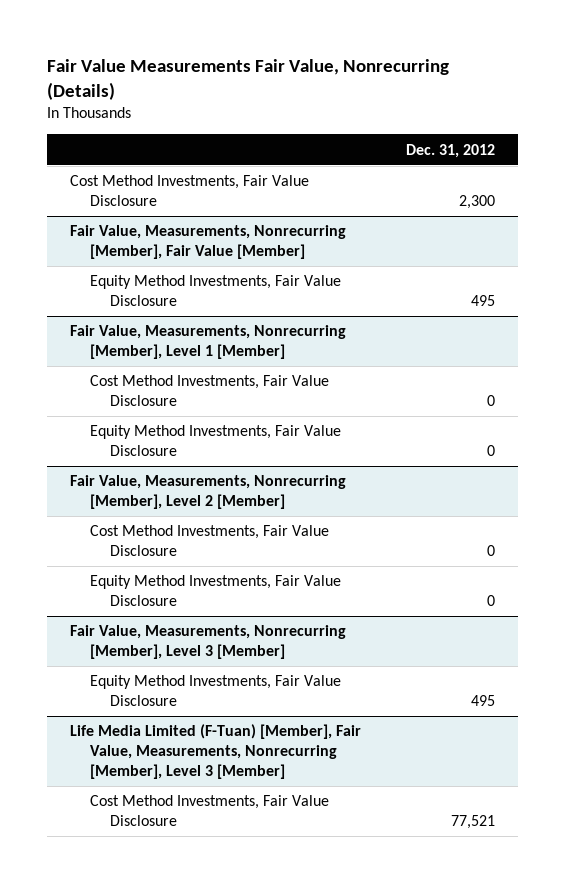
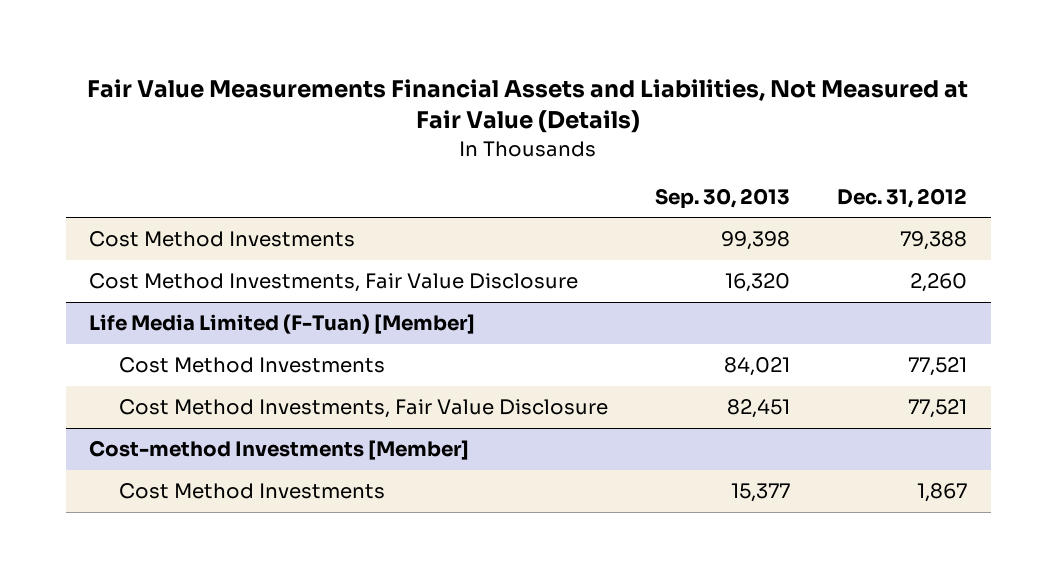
- Fair Value Measurements Fair Value, Nonrecurring (Details)
+ Fair Value Measurements Financial Assets and Liabilities, Not Measured at Fair Value (Details)
- | Dec. 31, 2012
+ | Sep. 30, 2013 | Dec. 31, 2012
- Cost Method Investments, Fair Value Disclosure | 2,300
- Fair Value, Measurements, Nonrecurring [Member], Fair Value [Member]
- Equity Method Investments, Fair Value Disclosure | 495
- Fair Value, Measurements, Nonrecurring [Member], Level 1 [Member]
- Cost Method Investments, Fair Value Disclosure | 0
- Equity Method Investments, Fair Value Disclosure | 0
- Fair Value, Measurements, Nonrecurring [Member], Level 2 [Member]
- Cost Method Investments, Fair Value Disclosure | 0
- Equity Method Investments, Fair Value Disclosure | 0
- Fair Value, Measurements, Nonrecurring [Member], Level 3 [Member]
- Equity Method Investments, Fair Value Disclosure | 495
- Life Media Limited (F-Tuan) [Member], Fair Value, Measurements, Nonrecurring [Member], Level 3 [Member]
+ Cost Method Investments | 99,398 | 79,388
+ Cost Method Investments, Fair Value Disclosure | 16,320 | 2,260
+ Life Media Limited (F-Tuan) [Member]
+ Cost Method Investments | 84,021 | 77,521
+ Cost-method Investments [Member]
+ Cost Method Investments | 15,377 | 1,867

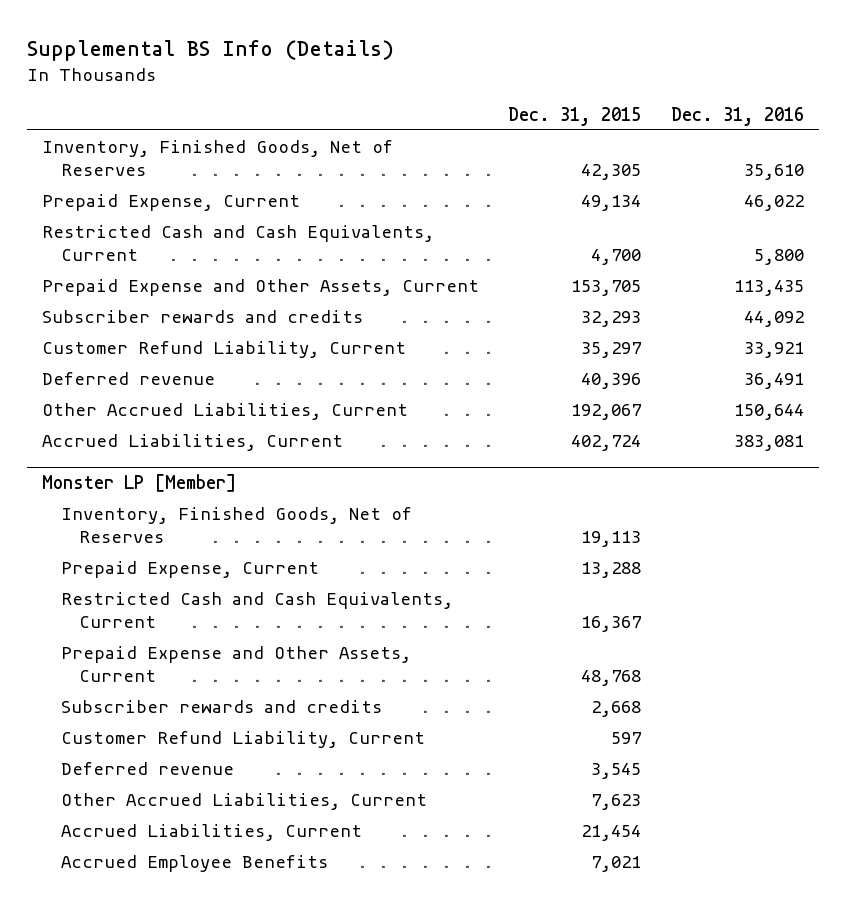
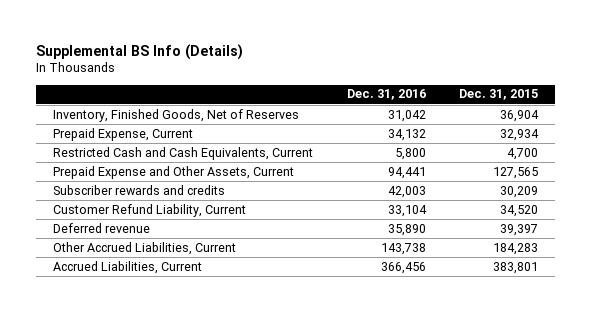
- | Dec. 31, 2015 | Dec. 31, 2016
+ | Dec. 31, 2016 | Dec. 31, 2015
- Inventory, Finished Goods, Net of Reserves | 42,305 | 35,610
- Prepaid Expense, Current | 49,134 | 46,022
+ Inventory, Finished Goods, Net of Reserves | 31,042 | 36,904
+ Prepaid Expense, Current | 34,132 | 32,934
- Prepaid Expense and Other Assets, Current | 153,705 | 113,435
- Subscriber rewards and credits | 32,293 | 44,092
- Customer Refund Liability, Current | 35,297 | 33,921
- Deferred revenue | 40,396 | 36,491
- Other Accrued Liabilities, Current | 192,067 | 150,644
- Accrued Liabilities, Current | 402,724 | 383,081
- Monster LP [Member]
- Inventory, Finished Goods, Net of Reserves | 19,113 |
- Prepaid Expense, Current | 13,288 |
- Restricted Cash and Cash Equivalents, Current | 16,367 |
- Prepaid Expense and Other Assets, Current | 48,768 |
- Subscriber rewards and credits | 2,668 |
- Customer Refund Liability, Current | 597 |
- Deferred revenue | 3,545 |
- Other Accrued Liabilities, Current | 7,623 |
- Accrued Liabilities, Current | 21,454 |
- Accrued Employee Benefits | 7,021 |
+ Prepaid Expense and Other Assets, Current | 94,441 | 127,565
+ Subscriber rewards and credits | 42,003 | 30,209
+ Customer Refund Liability, Current | 33,104 | 34,520
+ Deferred revenue | 35,890 | 39,397
+ Other Accrued Liabilities, Current | 143,738 | 184,283
+ Accrued Liabilities, Current | 366,456 | 383,801

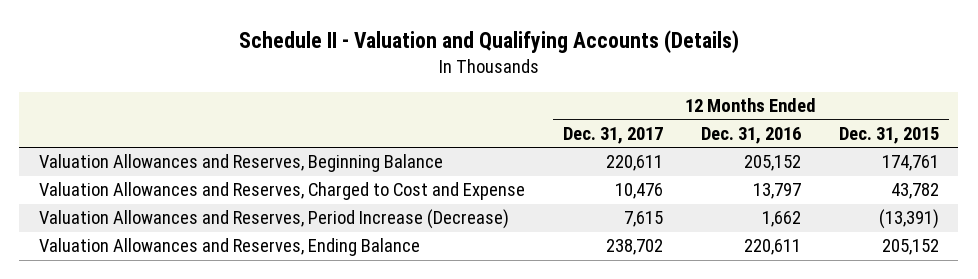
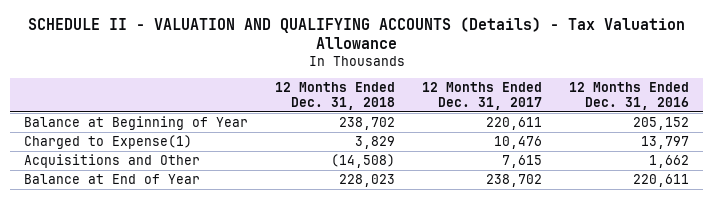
- Schedule II - Valuation and Qualifying Accounts (Details)
+ SCHEDULE II - VALUATION AND QUALIFYING ACCOUNTS (Details) - Tax Valuation Allowance
- | 12 Months Ended Dec. 31, 2017 | 12 Months Ended Dec. 31, 2016 | 12 Months Ended Dec. 31, 2015
+ | 12 Months Ended Dec. 31, 2018 | 12 Months Ended Dec. 31, 2017 | 12 Months Ended Dec. 31, 2016
- Valuation Allowances and Reserves, Beginning Balance | 220,611 | 205,152 | 174,761
- Valuation Allowances and Reserves, Charged to Cost and Expense | 10,476 | 13,797 | 43,782
- Valuation Allowances and Reserves, Period Increase (Decrease) | 7,615 | 1,662 | (13,391)
- Valuation Allowances and Reserves, Ending Balance | 238,702 | 220,611 | 205,152
+ Balance at Beginning of Year | 238,702 | 220,611 | 205,152
+ Charged to Expense(1) | 3,829 | 10,476 | 13,797
+ Acquisitions and Other | (14,508) | 7,615 | 1,662
+ Balance at End of Year | 228,023 | 238,702 | 220,611

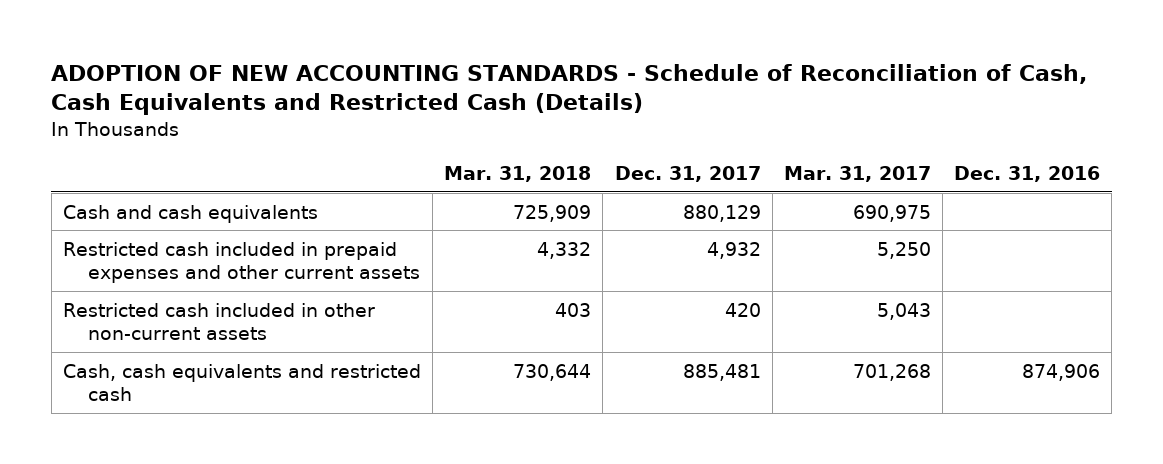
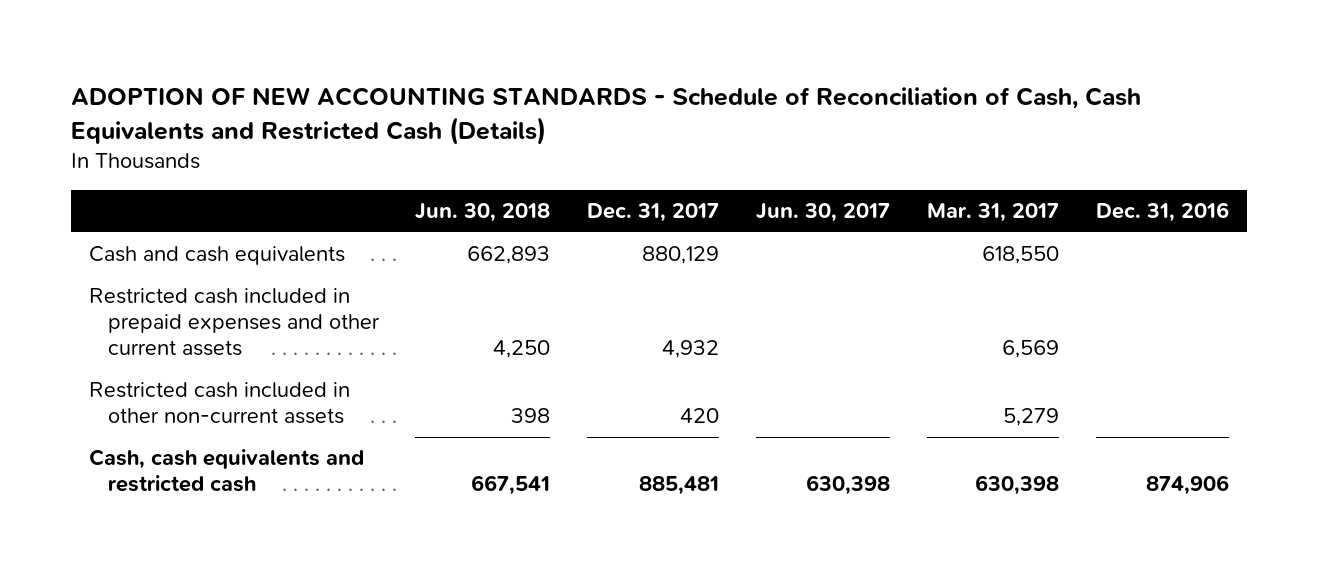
- | Mar. 31, 2018 | Dec. 31, 2017 | Mar. 31, 2017 | Dec. 31, 2016
+ | Jun. 30, 2018 | Dec. 31, 2017 | Jun. 30, 2017 | Mar. 31, 2017 | Dec. 31, 2016
- Cash and cash equivalents | 725,909 | 880,129 | 690,975 |
- Restricted cash included in prepaid expenses and other current assets | 4,332 | 4,932 | 5,250 |
- Restricted cash included in other non-current assets | 403 | 420 | 5,043 |
- Cash, cash equivalents and restricted cash | 730,644 | 885,481 | 701,268 | 874,906
+ Cash and cash equivalents | 662,893 | 880,129 | | 618,550 |
+ Restricted cash included in prepaid expenses and other current assets | 4,250 | 4,932 | | 6,569 |
+ Restricted cash included in other non-current assets | 398 | 420 | | 5,279 |
+ Cash, cash equivalents and restricted cash | 667,541 | 885,481 | 630,398 | 630,398 | 874,906

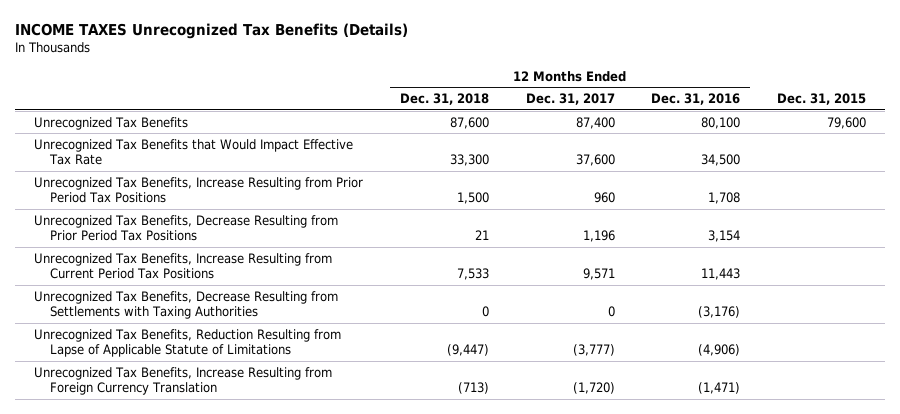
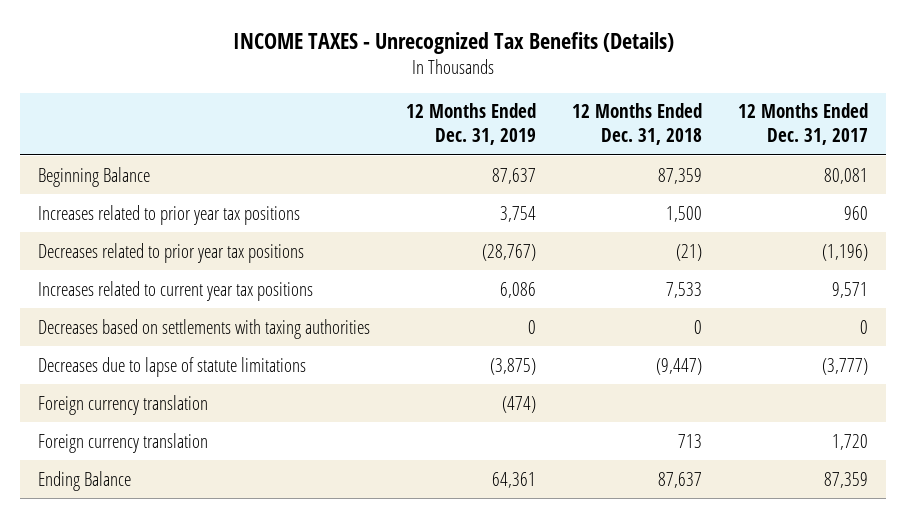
- INCOME TAXES Unrecognized Tax Benefits (Details)
+ INCOME TAXES - Unrecognized Tax Benefits (Details)
- | 12 Months Ended Dec. 31, 2018 | 12 Months Ended Dec. 31, 2017 | 12 Months Ended Dec. 31, 2016 | Dec. 31, 2015
+ | 12 Months Ended Dec. 31, 2019 | 12 Months Ended Dec. 31, 2018 | 12 Months Ended Dec. 31, 2017
- Unrecognized Tax Benefits | 87,600 | 87,400 | 80,100 | 79,600
- Unrecognized Tax Benefits that Would Impact Effective Tax Rate | 33,300 | 37,600 | 34,500 |
- Unrecognized Tax Benefits, Increase Resulting from Prior Period Tax Positions | 1,500 | 960 | 1,708 |
- Unrecognized Tax Benefits, Decrease Resulting from Prior Period Tax Positions | 21 | 1,196 | 3,154 |
- Unrecognized Tax Benefits, Increase Resulting from Current Period Tax Positions | 7,533 | 9,571 | 11,443 |
- Unrecognized Tax Benefits, Decrease Resulting from Settlements with Taxing Authorities | 0 | 0 | (3,176) |
- Unrecognized Tax Benefits, Reduction Resulting from Lapse of Applicable Statute of Limitations | (9,447) | (3,777) | (4,906) |
- Unrecognized Tax Benefits, Increase Resulting from Foreign Currency Translation | (713) | (1,720) | (1,471) |
+ Beginning Balance | 87,637 | 87,359 | 80,081
+ Increases related to prior year tax positions | 3,754 | 1,500 | 960
+ Decreases related to prior year tax positions | (28,767) | (21) | (1,196)
+ Increases related to current year tax positions | 6,086 | 7,533 | 9,571
+ Decreases based on settlements with taxing authorities | 0 | 0 | 0
+ Decreases due to lapse of statute limitations | (3,875) | (9,447) | (3,777)
+ Foreign currency translation | (474) | |
+ Foreign currency translation | | 713 | 1,720
+ Ending Balance | 64,361 | 87,637 | 87,359

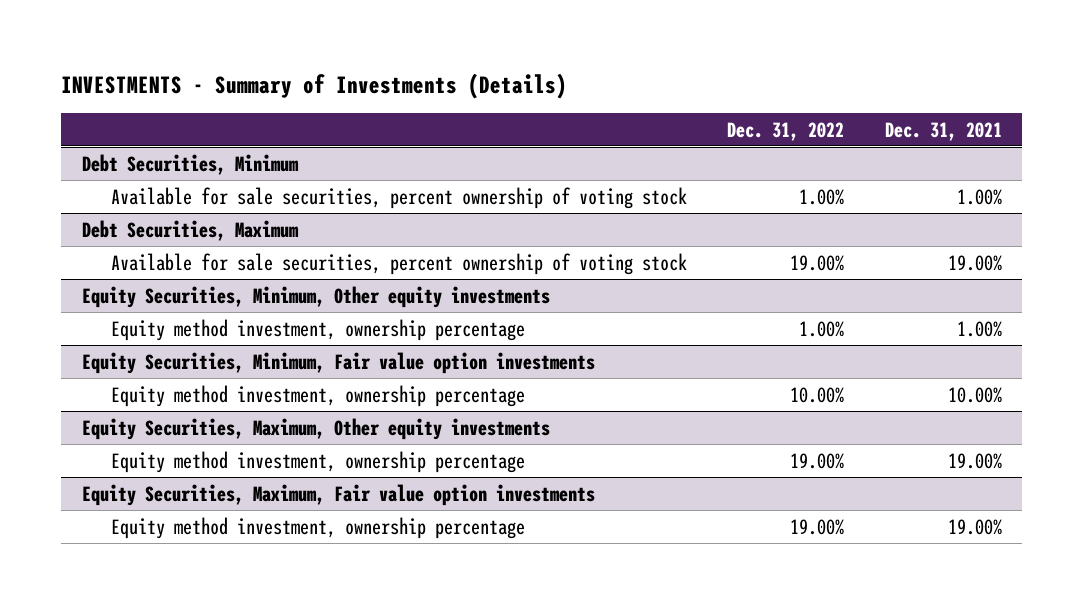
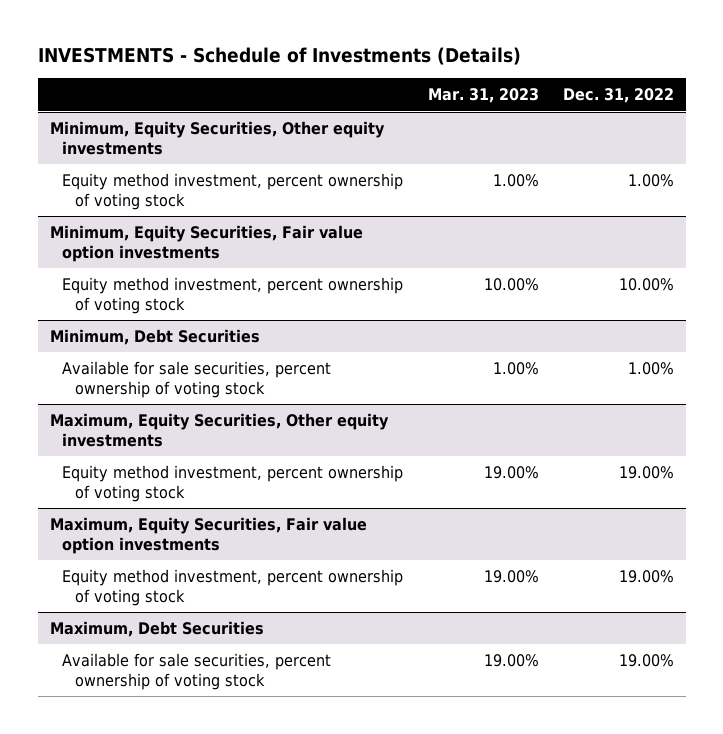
- INVESTMENTS - Summary of Investments (Details)
+ INVESTMENTS - Schedule of Investments (Details)
- | Dec. 31, 2022 | Dec. 31, 2021
+ | Mar. 31, 2023 | Dec. 31, 2022
- Debt Securities, Minimum
+ Minimum, Equity Securities, Other equity investments
+ Equity method investment, percent ownership of voting stock | 1.00% | 1.00%
+ Minimum, Equity Securities, Fair value option investments
+ Equity method investment, percent ownership of voting stock | 10.00% | 10.00%
+ Minimum, Debt Securities
- Debt Securities, Maximum
+ Maximum, Equity Securities, Other equity investments
+ Equity method investment, percent ownership of voting stock | 19.00% | 19.00%
+ Maximum, Equity Securities, Fair value option investments
+ Equity method investment, percent ownership of voting stock | 19.00% | 19.00%
+ Maximum, Debt Securities
- Equity Securities, Minimum, Other equity investments
- Equity method investment, ownership percentage | 1.00% | 1.00%
- Equity Securities, Minimum, Fair value option investments
- Equity method investment, ownership percentage | 10.00% | 10.00%
- Equity Securities, Maximum, Other equity investments
- Equity method investment, ownership percentage | 19.00% | 19.00%
- Equity Securities, Maximum, Fair value option investments
- Equity method investment, ownership percentage | 19.00% | 19.00%

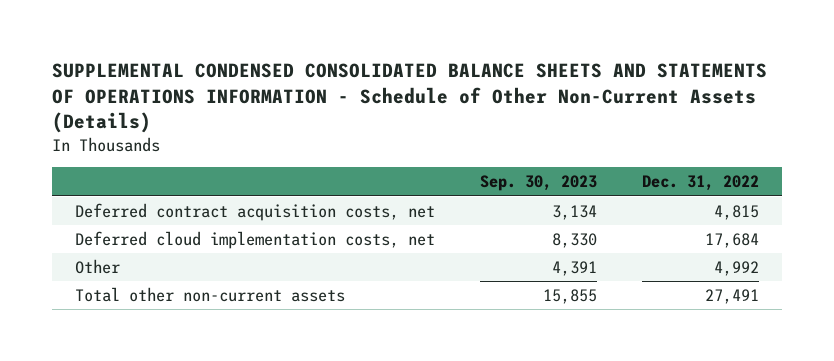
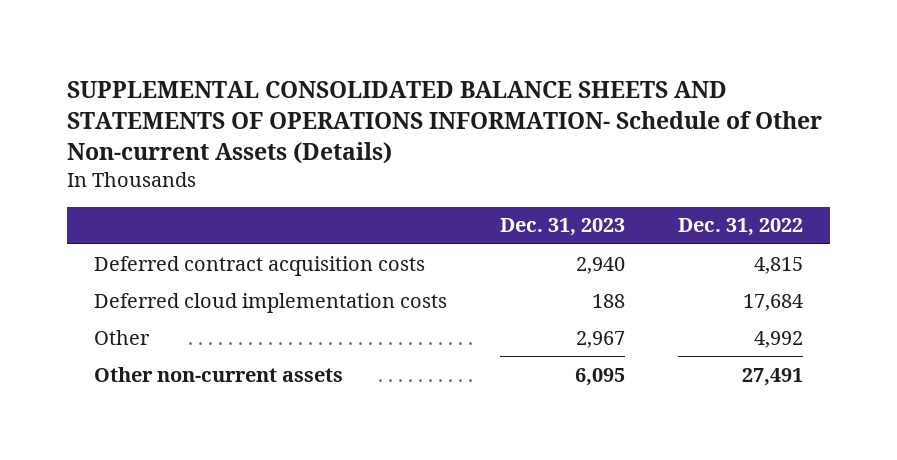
- SUPPLEMENTAL CONDENSED CONSOLIDATED BALANCE SHEETS AND STATEMENTS OF OPERATIONS INFORMATION - Schedule of Other Non-Current Assets (Details)
+ SUPPLEMENTAL CONSOLIDATED BALANCE SHEETS AND STATEMENTS OF OPERATIONS INFORMATION- Schedule of Other Non-current Assets (Details)
- | Sep. 30, 2023 | Dec. 31, 2022
+ | Dec. 31, 2023 | Dec. 31, 2022
- Deferred contract acquisition costs, net | 3,134 | 4,815
- Deferred cloud implementation costs, net | 8,330 | 17,684
+ Deferred contract acquisition costs | 2,940 | 4,815
+ Deferred cloud implementation costs | 188 | 17,684
- Total other non-current assets | 15,855 | 27,491
+ Other non-current assets | 6,095 | 27,491

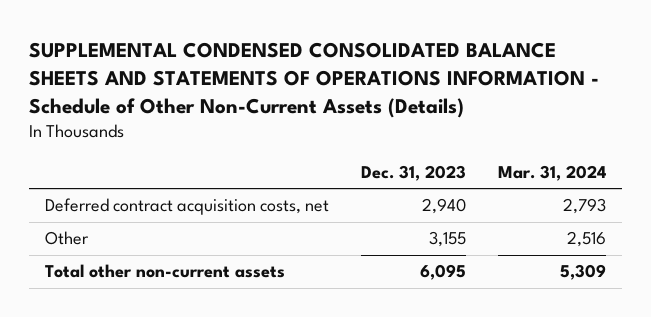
- SUPPLEMENTAL CONSOLIDATED BALANCE SHEETS AND STATEMENTS OF OPERATIONS INFORMATION- Schedule of Other Non-current Assets (Details)
+ SUPPLEMENTAL CONDENSED CONSOLIDATED BALANCE SHEETS AND STATEMENTS OF OPERATIONS INFORMATION - Schedule of Other Non-Current Assets (Details)
- | Dec. 31, 2023 | Dec. 31, 2022
+ | Dec. 31, 2023 | Mar. 31, 2024
- Deferred contract acquisition costs | 2,940 | 4,815
- Deferred cloud implementation costs | 188 | 17,684
- Other | 2,967 | 4,992
- Other non-current assets | 6,095 | 27,491
+ Deferred contract acquisition costs, net | 2,940 | 2,793
+ Other | 3,155 | 2,516
+ Total other non-current assets | 6,095 | 5,309

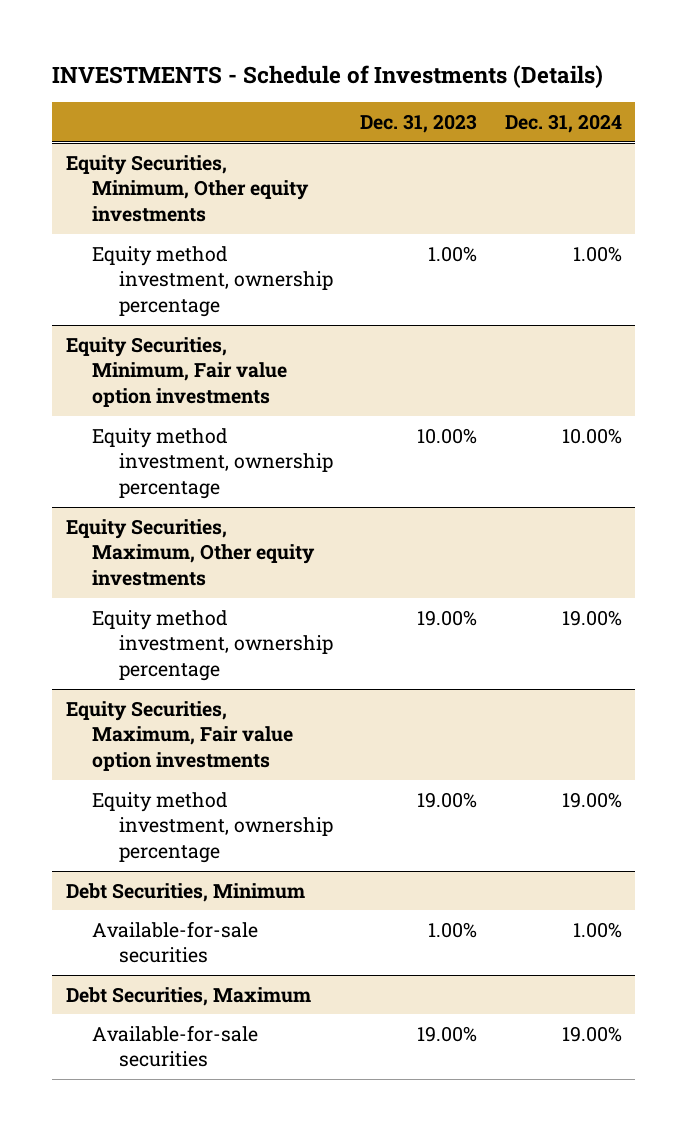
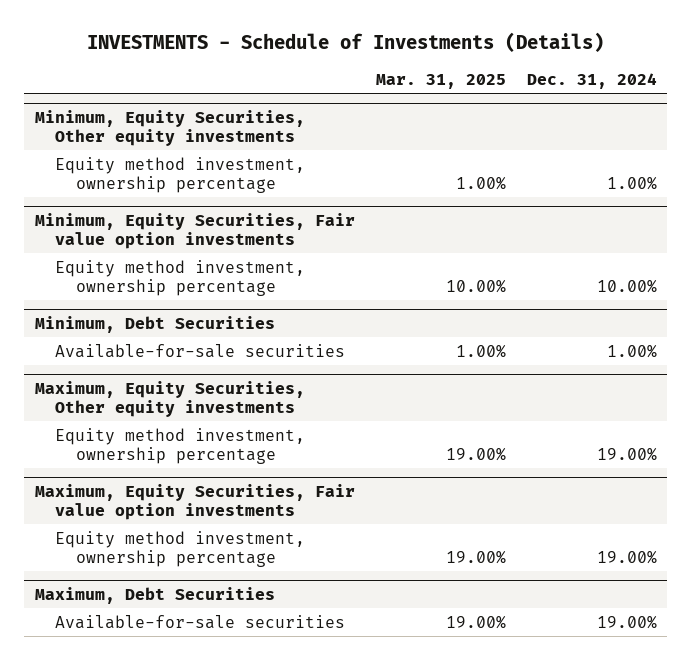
- | Dec. 31, 2023 | Dec. 31, 2024
+ | Mar. 31, 2025 | Dec. 31, 2024
- Equity Securities, Minimum, Other equity investments
+ Minimum, Equity Securities, Other equity investments
- Equity Securities, Minimum, Fair value option investments
+ Minimum, Equity Securities, Fair value option investments
- Equity Securities, Maximum, Other equity investments
+ Minimum, Debt Securities
+ Available-for-sale securities | 1.00% | 1.00%
+ Maximum, Equity Securities, Other equity investments
- Equity Securities, Maximum, Fair value option investments
+ Maximum, Equity Securities, Fair value option investments
- Debt Securities, Minimum
- Available-for-sale securities | 1.00% | 1.00%
- Debt Securities, Maximum
+ Maximum, Debt Securities

